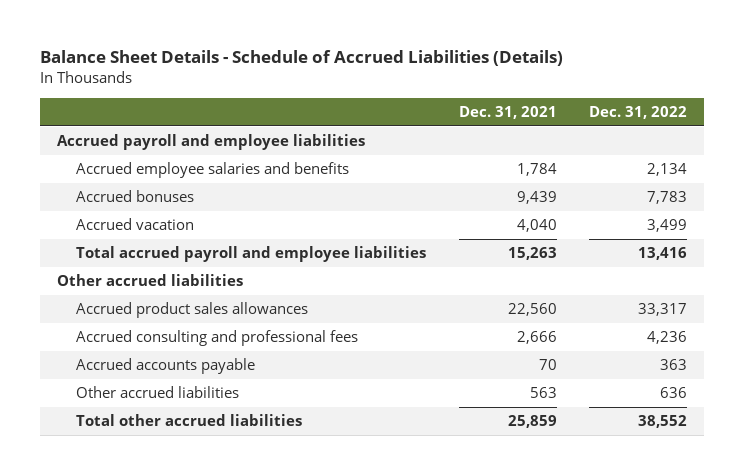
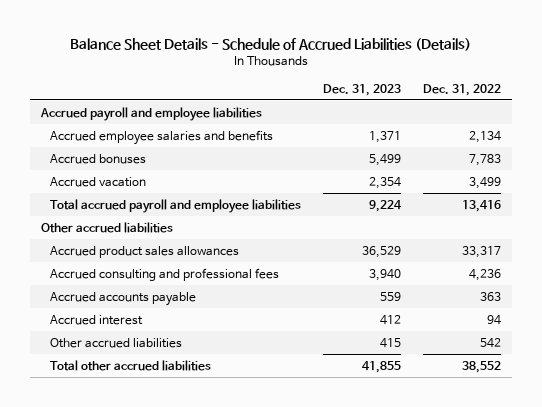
- | Dec. 31, 2021 | Dec. 31, 2022
+ | Dec. 31, 2023 | Dec. 31, 2022
- Other accrued liabilities | 563 | 636
+ Accrued interest | 412 | 94
+ Other accrued liabilities | 415 | 542

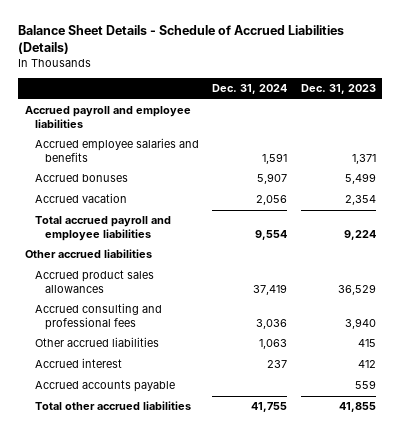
- | Dec. 31, 2023 | Dec. 31, 2022
+ | Dec. 31, 2024 | Dec. 31, 2023
moved down: Accrued interest | 237 | 412
moved down: Accrued accounts payable | | 559

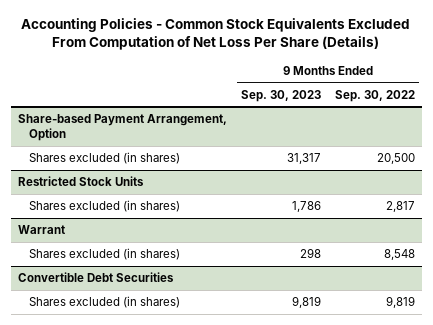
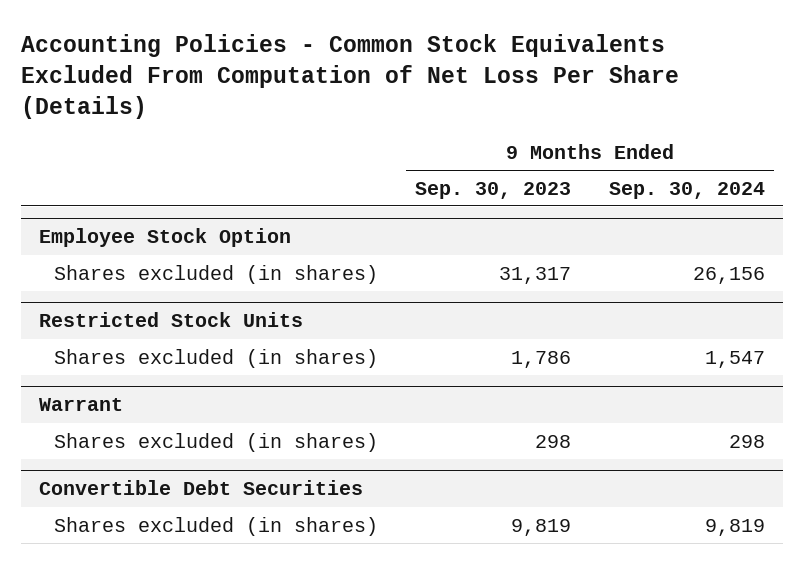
- | 9 Months Ended Sep. 30, 2023 | 9 Months Ended Sep. 30, 2022
+ | 9 Months Ended Sep. 30, 2023 | 9 Months Ended Sep. 30, 2024
- Share-based Payment Arrangement, Option
+ Employee Stock Option

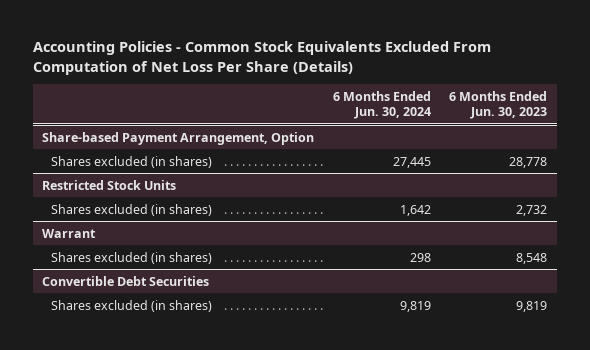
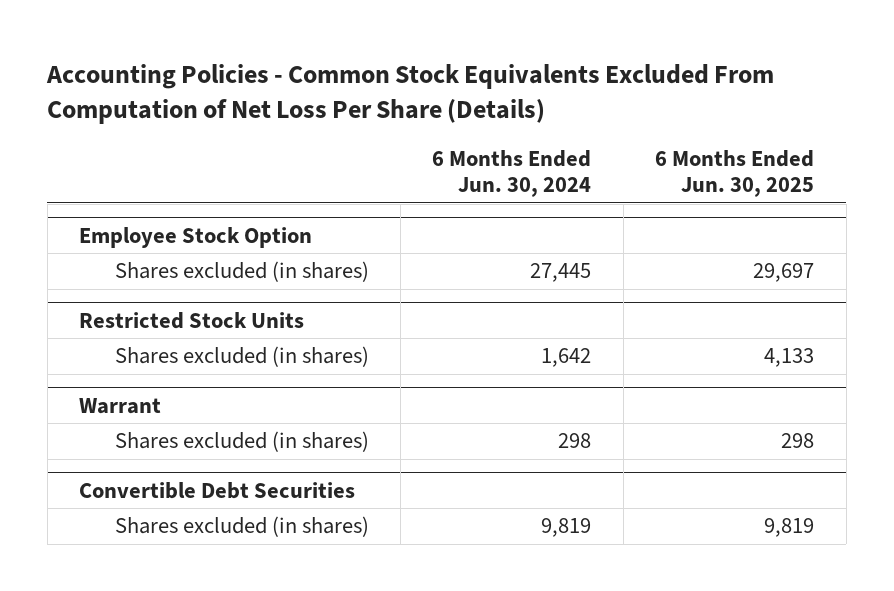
- | 6 Months Ended Jun. 30, 2024 | 6 Months Ended Jun. 30, 2023
+ | 6 Months Ended Jun. 30, 2024 | 6 Months Ended Jun. 30, 2025
- Share-based Payment Arrangement, Option
+ Employee Stock Option

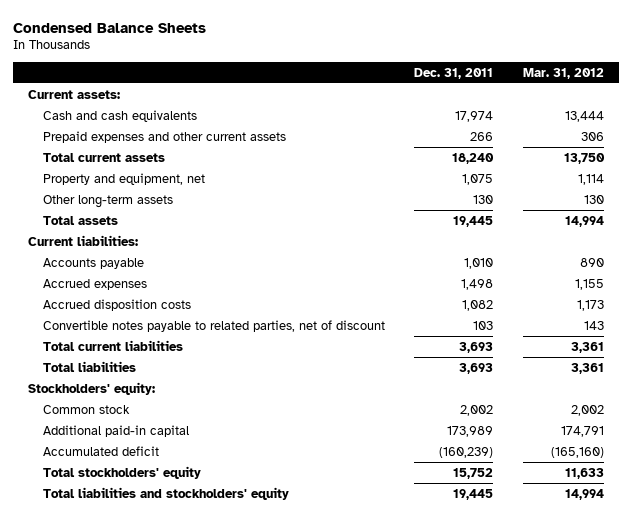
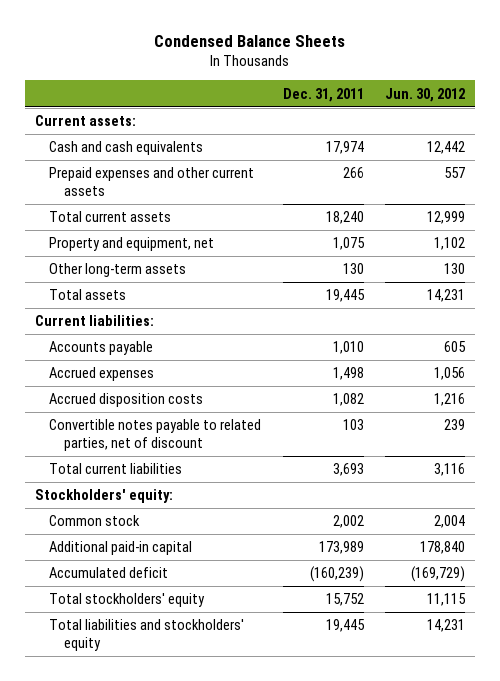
- | Dec. 31, 2011 | Mar. 31, 2012
+ | Dec. 31, 2011 | Jun. 30, 2012
- Total liabilities | 3,693 | 3,361

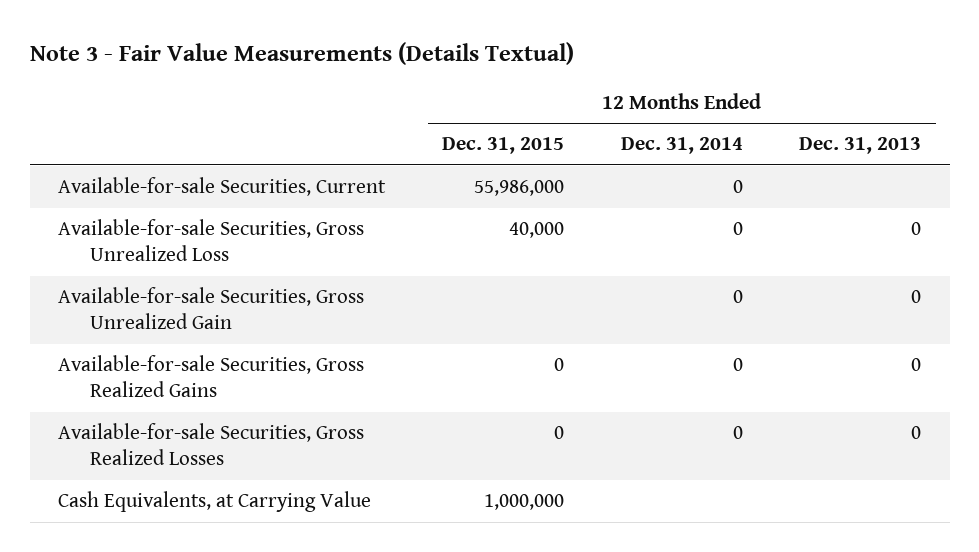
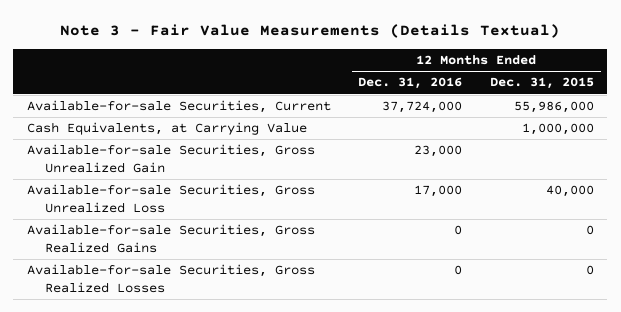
- | 12 Months Ended Dec. 31, 2015 | 12 Months Ended Dec. 31, 2014 | 12 Months Ended Dec. 31, 2013
+ | 12 Months Ended Dec. 31, 2016 | 12 Months Ended Dec. 31, 2015
moved up: Cash Equivalents, at Carrying Value | | 1,000,000
moved down: Available-for-sale Securities, Gross Unrealized Loss | 17,000 | 40,000

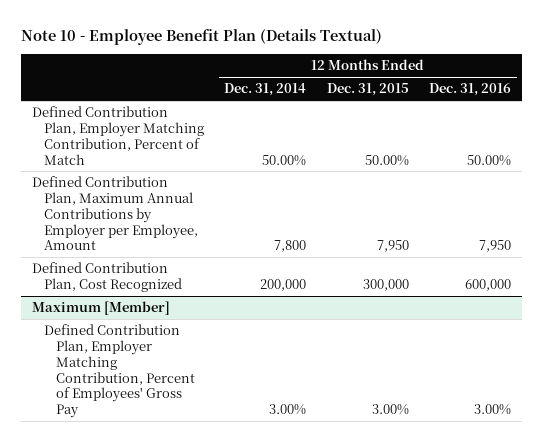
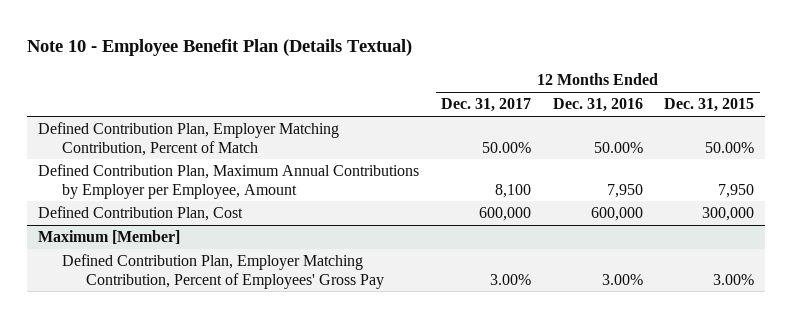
- | 12 Months Ended Dec. 31, 2014 | 12 Months Ended Dec. 31, 2015 | 12 Months Ended Dec. 31, 2016
+ | 12 Months Ended Dec. 31, 2017 | 12 Months Ended Dec. 31, 2016 | 12 Months Ended Dec. 31, 2015
- Defined Contribution Plan, Cost Recognized | 200,000 | 300,000 | 600,000
+ Defined Contribution Plan, Cost | 600,000 | 600,000 | 300,000

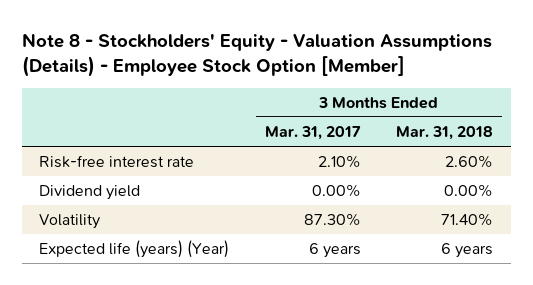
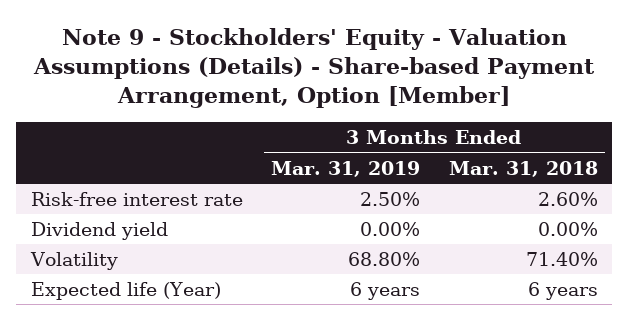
- Note 8 - Stockholders' Equity - Valuation Assumptions (Details) - Employee Stock Option [Member]
+ Note 9 - Stockholders' Equity - Valuation Assumptions (Details) - Share-based Payment Arrangement, Option [Member]
- | 3 Months Ended Mar. 31, 2017 | 3 Months Ended Mar. 31, 2018
+ | 3 Months Ended Mar. 31, 2019 | 3 Months Ended Mar. 31, 2018
- Expected life (years) (Year) | 6 years | 6 years
+ Expected life (Year) | 6 years | 6 years

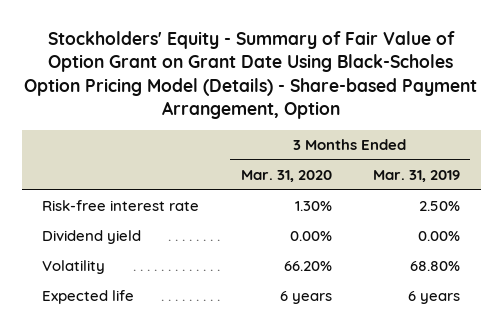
- Note 9 - Stockholders' Equity - Valuation Assumptions (Details) - Share-based Payment Arrangement, Option [Member]
+ Stockholders' Equity - Summary of Fair Value of Option Grant on Grant Date Using Black-Scholes Option Pricing Model (Details) - Share-based Payment Arrangement, Option
- | 3 Months Ended Mar. 31, 2019 | 3 Months Ended Mar. 31, 2018
+ | 3 Months Ended Mar. 31, 2020 | 3 Months Ended Mar. 31, 2019
- Expected life (Year) | 6 years | 6 years
+ Expected life | 6 years | 6 years

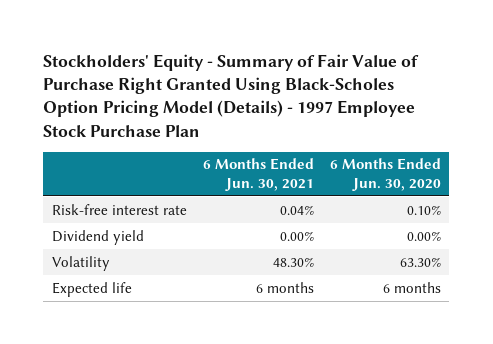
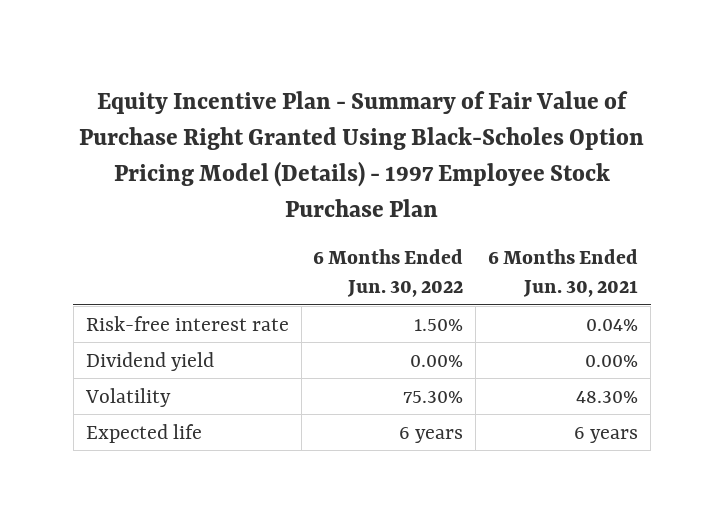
- Stockholders' Equity - Summary of Fair Value of Purchase Right Granted Using Black-Scholes Option Pricing Model (Details) - 1997 Employee Stock Purchase Plan
+ Equity Incentive Plan - Summary of Fair Value of Purchase Right Granted Using Black-Scholes Option Pricing Model (Details) - 1997 Employee Stock Purchase Plan
- | 6 Months Ended Jun. 30, 2021 | 6 Months Ended Jun. 30, 2020
+ | 6 Months Ended Jun. 30, 2022 | 6 Months Ended Jun. 30, 2021
- Expected life | 6 months | 6 months
+ Expected life | 6 years | 6 years

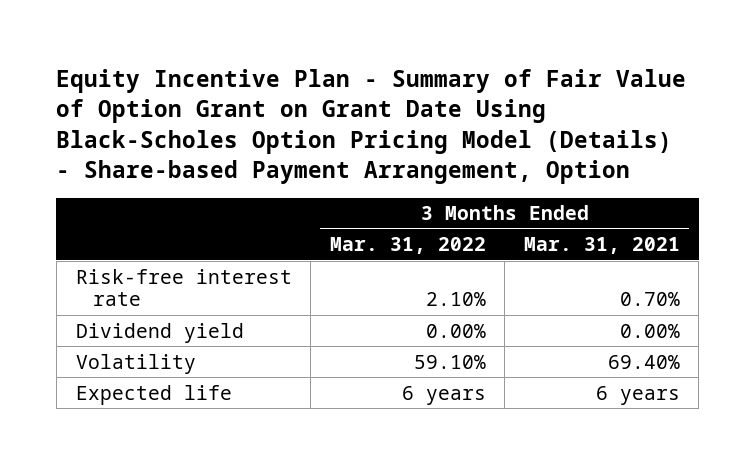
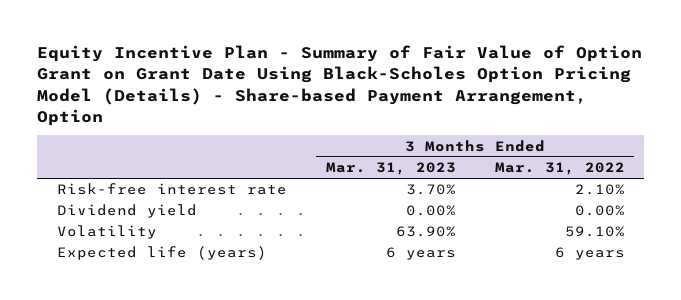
- | 3 Months Ended Mar. 31, 2022 | 3 Months Ended Mar. 31, 2021
+ | 3 Months Ended Mar. 31, 2023 | 3 Months Ended Mar. 31, 2022
- Expected life | 6 years | 6 years
+ Expected life (years) | 6 years | 6 years

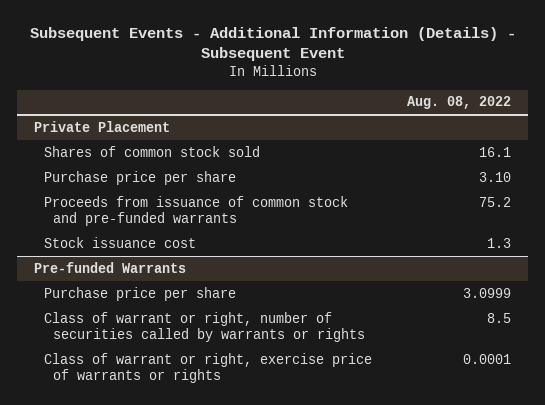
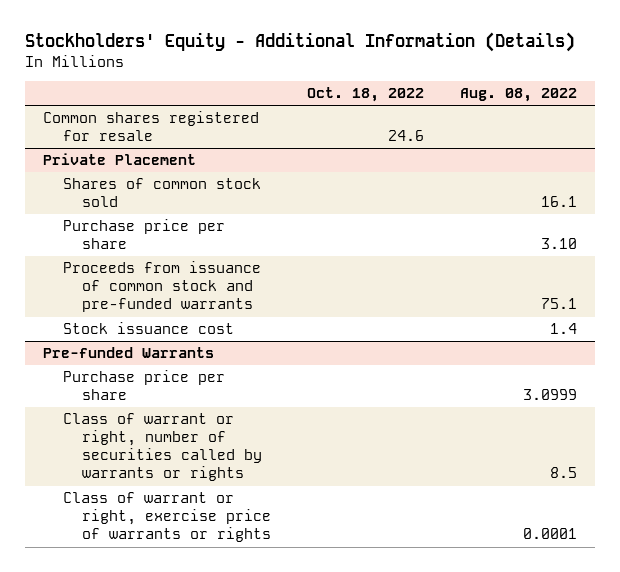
- Subsequent Events - Additional Information (Details) - Subsequent Event
+ Stockholders' Equity - Additional Information (Details)
- | Aug. 08, 2022
+ | Oct. 18, 2022 | Aug. 08, 2022
+ Common shares registered for resale | 24.6 |
@ Private Placement
- Proceeds from issuance of common stock and pre-funded warrants | 75.2
- Stock issuance cost | 1.3
+ Proceeds from issuance of common stock and pre-funded warrants | | 75.1
+ Stock issuance cost | | 1.4

